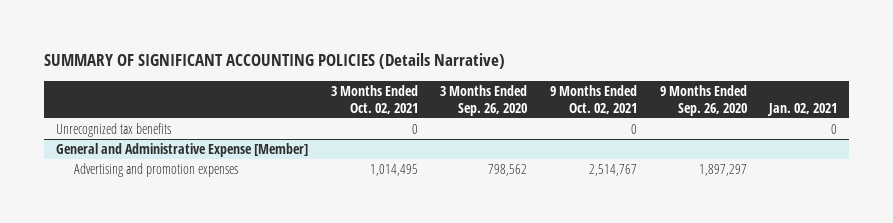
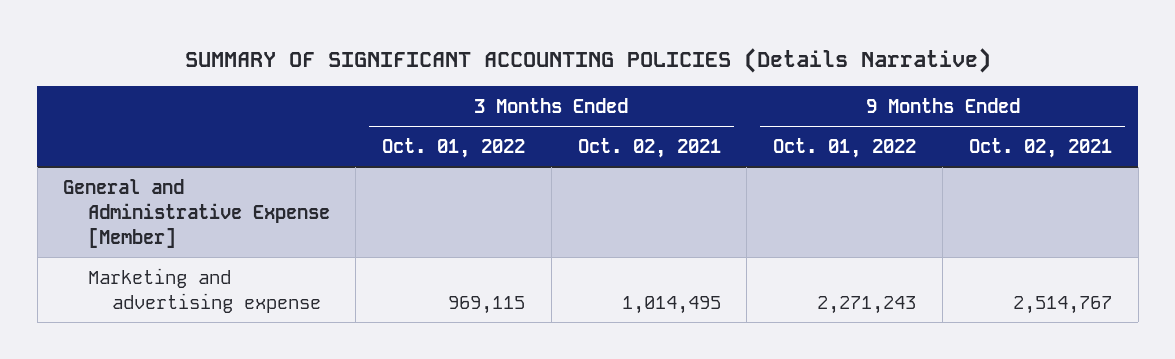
- | 3 Months Ended Oct. 02, 2021 | 3 Months Ended Sep. 26, 2020 | 9 Months Ended Oct. 02, 2021 | 9 Months Ended Sep. 26, 2020 | Jan. 02, 2021
+ | 3 Months Ended Oct. 01, 2022 | 3 Months Ended Oct. 02, 2021 | 9 Months Ended Oct. 01, 2022 | 9 Months Ended Oct. 02, 2021
- Unrecognized tax benefits | 0 | | 0 | | 0
@ General and Administrative Expense [Member]
- Advertising and promotion expenses | 1,014,495 | 798,562 | 2,514,767 | 1,897,297 |
+ Marketing and advertising expense | 969,115 | 1,014,495 | 2,271,243 | 2,514,767

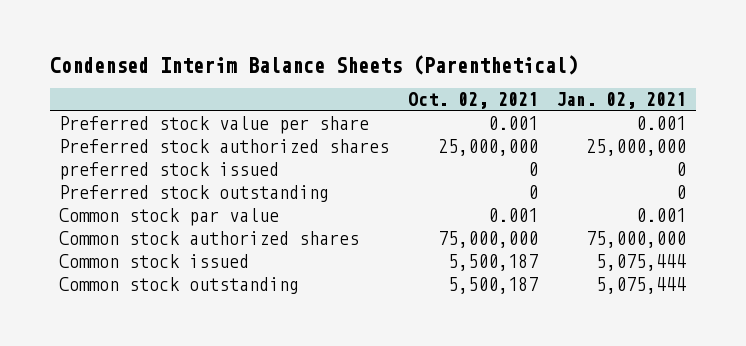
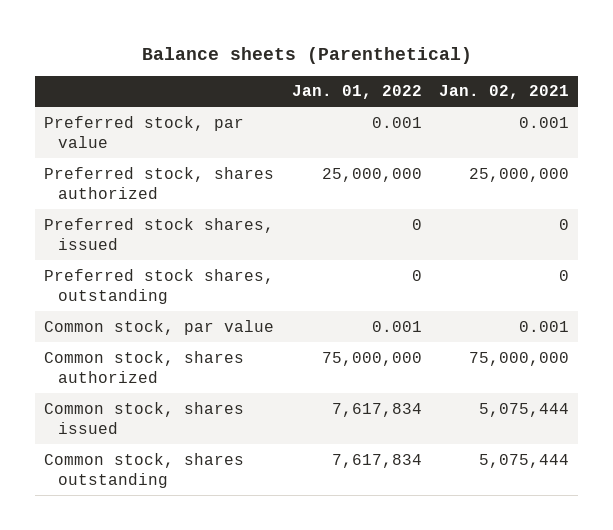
- Condensed Interim Balance Sheets (Parenthetical)
+ Balance sheets (Parenthetical)
- | Oct. 02, 2021 | Jan. 02, 2021
+ | Jan. 01, 2022 | Jan. 02, 2021
- Preferred stock value per share | 0.001 | 0.001
- Preferred stock authorized shares | 25,000,000 | 25,000,000
- preferred stock issued | 0 | 0
- Preferred stock outstanding | 0 | 0
- Common stock par value | 0.001 | 0.001
- Common stock authorized shares | 75,000,000 | 75,000,000
- Common stock issued | 5,500,187 | 5,075,444
- Common stock outstanding | 5,500,187 | 5,075,444
+ Preferred stock, par value | 0.001 | 0.001
+ Preferred stock, shares authorized | 25,000,000 | 25,000,000
+ Preferred stock shares, issued | 0 | 0
+ Preferred stock shares, outstanding | 0 | 0
+ Common stock, par value | 0.001 | 0.001
+ Common stock, shares authorized | 75,000,000 | 75,000,000
+ Common stock, shares issued | 7,617,834 | 5,075,444
+ Common stock, shares outstanding | 7,617,834 | 5,075,444

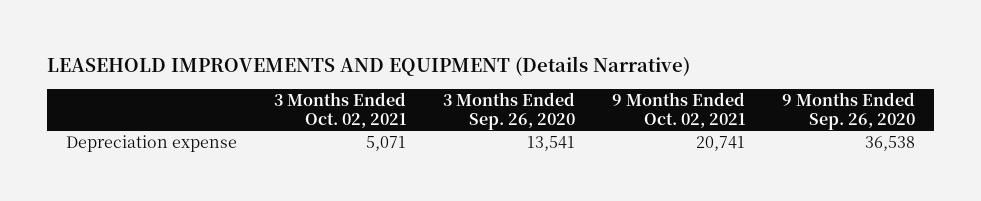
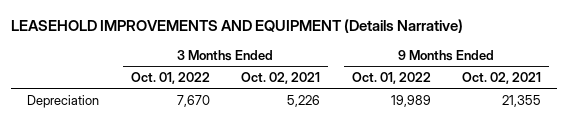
- | 3 Months Ended Oct. 02, 2021 | 3 Months Ended Sep. 26, 2020 | 9 Months Ended Oct. 02, 2021 | 9 Months Ended Sep. 26, 2020
+ | 3 Months Ended Oct. 01, 2022 | 3 Months Ended Oct. 02, 2021 | 9 Months Ended Oct. 01, 2022 | 9 Months Ended Oct. 02, 2021
- Depreciation expense | 5,071 | 13,541 | 20,741 | 36,538
+ Depreciation | 7,670 | 5,226 | 19,989 | 21,355

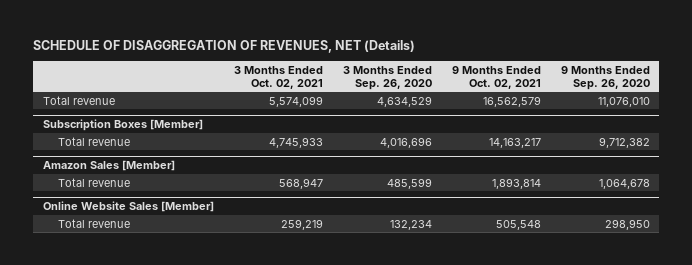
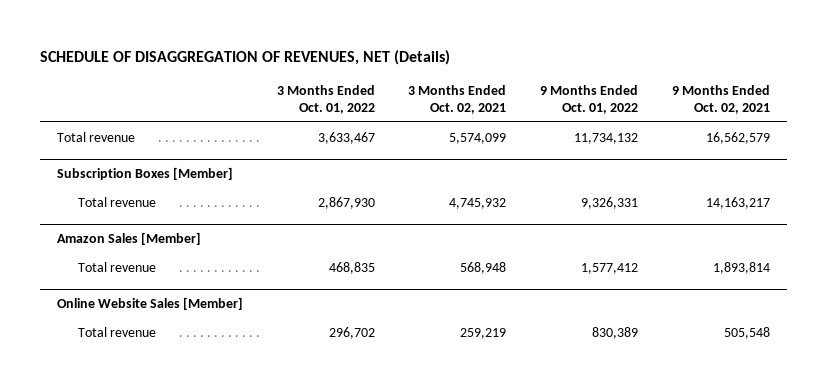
- | 3 Months Ended Oct. 02, 2021 | 3 Months Ended Sep. 26, 2020 | 9 Months Ended Oct. 02, 2021 | 9 Months Ended Sep. 26, 2020
+ | 3 Months Ended Oct. 01, 2022 | 3 Months Ended Oct. 02, 2021 | 9 Months Ended Oct. 01, 2022 | 9 Months Ended Oct. 02, 2021
@ Subscription Boxes [Member]
- Total revenue | 4,745,933 | 4,016,696 | 14,163,217 | 9,712,382
+ Total revenue | 2,867,930 | 4,745,932 | 9,326,331 | 14,163,217
@ Amazon Sales [Member]
- Total revenue | 568,947 | 485,599 | 1,893,814 | 1,064,678
+ Total revenue | 468,835 | 568,948 | 1,577,412 | 1,893,814

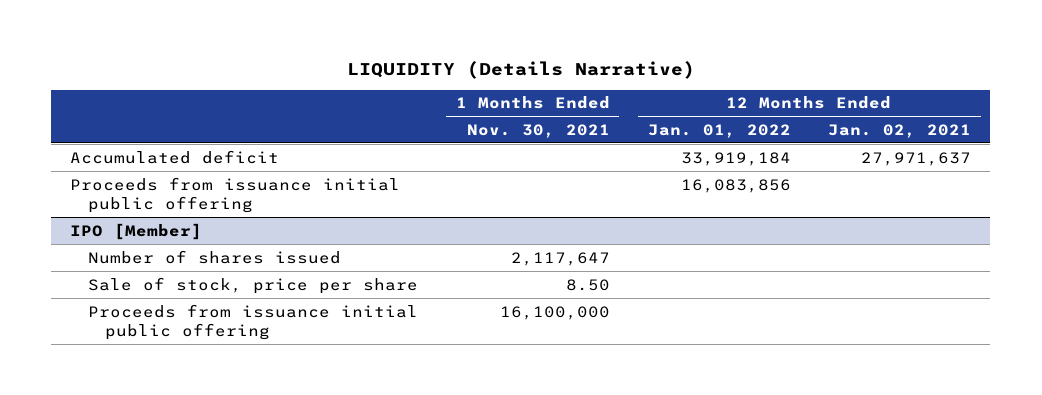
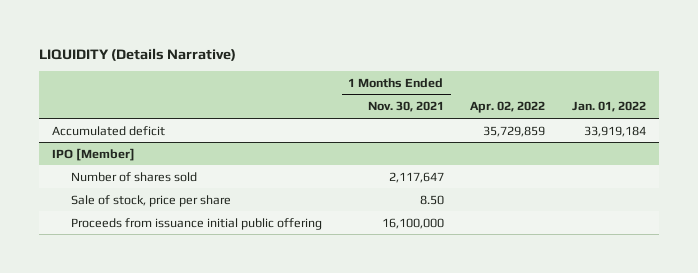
- | 1 Months Ended Nov. 30, 2021 | 12 Months Ended Jan. 01, 2022 | 12 Months Ended Jan. 02, 2021
+ | 1 Months Ended Nov. 30, 2021 | Apr. 02, 2022 | Jan. 01, 2022
- Proceeds from issuance initial public offering | | 16,083,856 |
@ IPO [Member]
- Number of shares issued | 2,117,647 | |
+ Number of shares sold | 2,117,647 | |

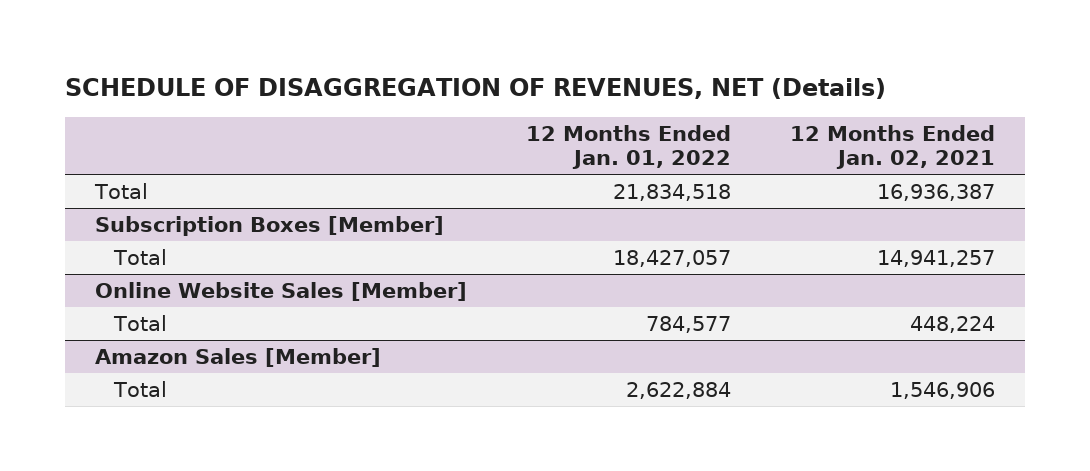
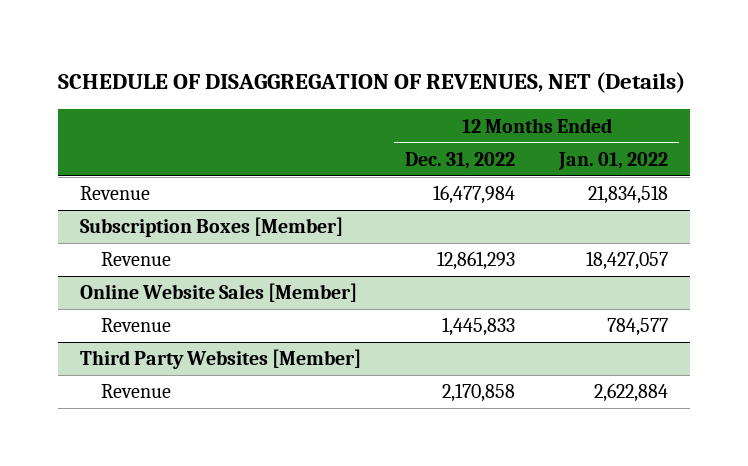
- | 12 Months Ended Jan. 01, 2022 | 12 Months Ended Jan. 02, 2021
+ | 12 Months Ended Dec. 31, 2022 | 12 Months Ended Jan. 01, 2022
- Total | 21,834,518 | 16,936,387
+ Revenue | 16,477,984 | 21,834,518
@ Subscription Boxes [Member]
- Total | 18,427,057 | 14,941,257
+ Revenue | 12,861,293 | 18,427,057
@ Online Website Sales [Member]
- Total | 784,577 | 448,224
- Amazon Sales [Member]
- Total | 2,622,884 | 1,546,906
@ Online Website Sales [Member]
+ Revenue | 1,445,833 | 784,577
+ Third Party Websites [Member]
+ Revenue | 2,170,858 | 2,622,884

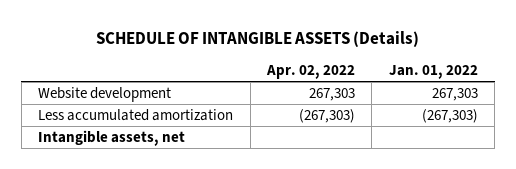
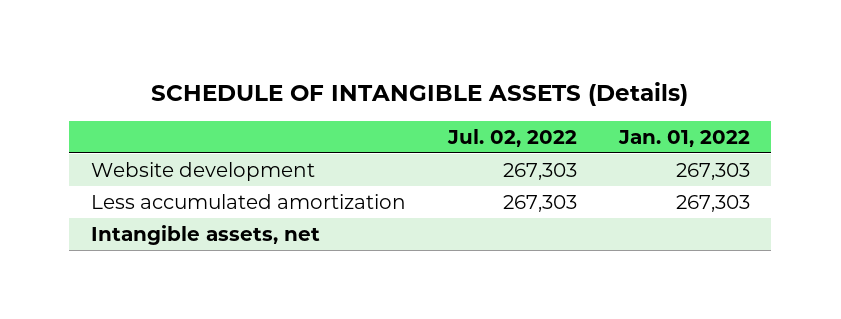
- | Apr. 02, 2022 | Jan. 01, 2022
+ | Jul. 02, 2022 | Jan. 01, 2022
- Less accumulated amortization | (267,303) | (267,303)
+ Less accumulated amortization | 267,303 | 267,303

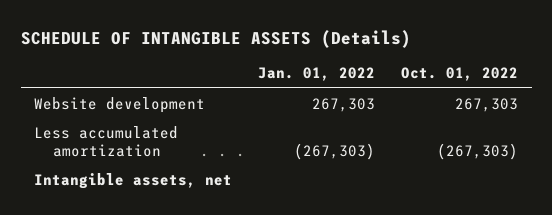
- | Jul. 02, 2022 | Jan. 01, 2022
+ | Jan. 01, 2022 | Oct. 01, 2022
- Less accumulated amortization | 267,303 | 267,303
+ Less accumulated amortization | (267,303) | (267,303)

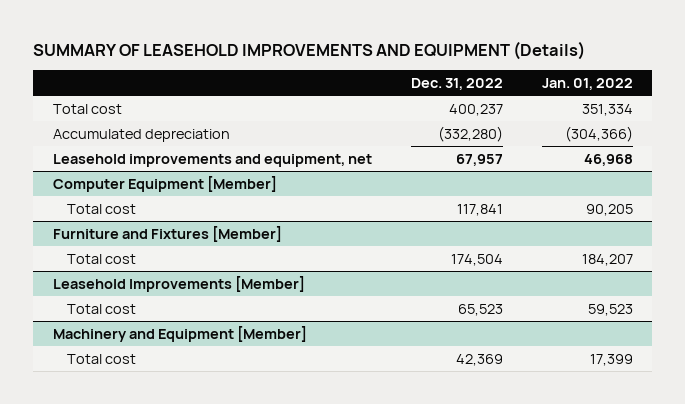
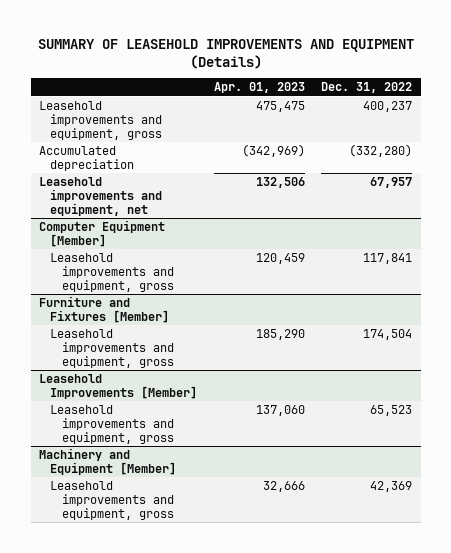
- | Dec. 31, 2022 | Jan. 01, 2022
+ | Apr. 01, 2023 | Dec. 31, 2022
- Total cost | 400,237 | 351,334
+ Leasehold improvements and equipment, gross | 475,475 | 400,237
@ Computer Equipment [Member]
- Total cost | 117,841 | 90,205
+ Leasehold improvements and equipment, gross | 120,459 | 117,841
@ Furniture and Fixtures [Member]
- Total cost | 174,504 | 184,207
+ Leasehold improvements and equipment, gross | 185,290 | 174,504
@ Leasehold Improvements [Member]
- Total cost | 65,523 | 59,523
+ Leasehold improvements and equipment, gross | 137,060 | 65,523
@ Machinery and Equipment [Member]
- Total cost | 42,369 | 17,399
+ Leasehold improvements and equipment, gross | 32,666 | 42,369

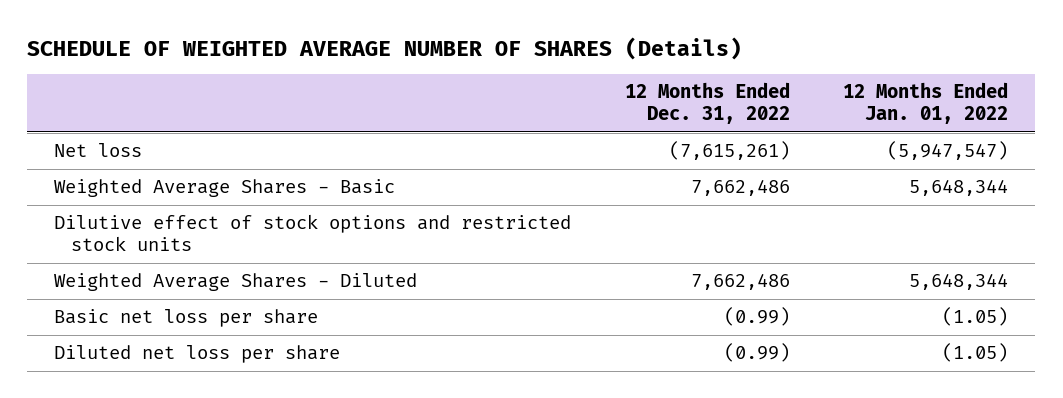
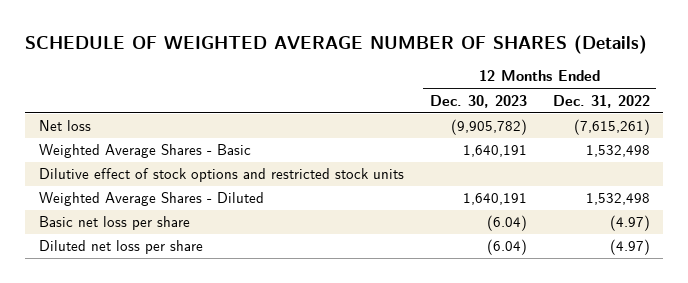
- | 12 Months Ended Dec. 31, 2022 | 12 Months Ended Jan. 01, 2022
+ | 12 Months Ended Dec. 30, 2023 | 12 Months Ended Dec. 31, 2022
- Weighted Average Shares - Basic | 7,662,486 | 5,648,344
+ Weighted Average Shares - Basic | 1,640,191 | 1,532,498
- Weighted Average Shares - Diluted | 7,662,486 | 5,648,344
- Basic net loss per share | (0.99) | (1.05)
- Diluted net loss per share | (0.99) | (1.05)
+ Weighted Average Shares - Diluted | 1,640,191 | 1,532,498
+ Basic net loss per share | (6.04) | (4.97)
+ Diluted net loss per share | (6.04) | (4.97)

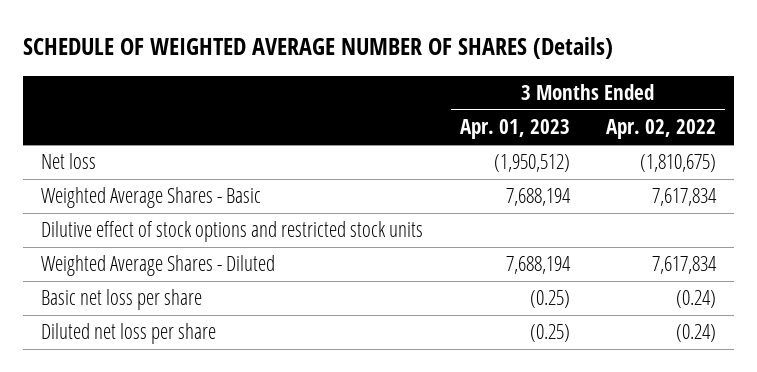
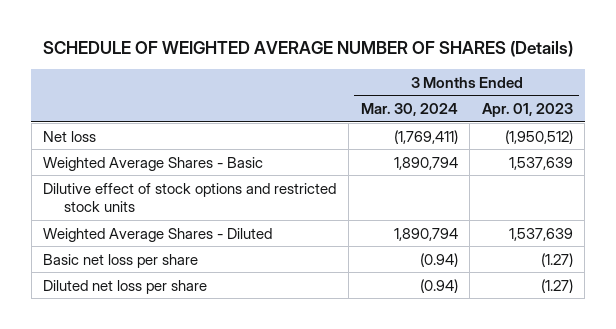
- | 3 Months Ended Apr. 01, 2023 | 3 Months Ended Apr. 02, 2022
+ | 3 Months Ended Mar. 30, 2024 | 3 Months Ended Apr. 01, 2023
- Weighted Average Shares - Basic | 7,688,194 | 7,617,834
+ Weighted Average Shares - Basic | 1,890,794 | 1,537,639
- Weighted Average Shares - Diluted | 7,688,194 | 7,617,834
- Basic net loss per share | (0.25) | (0.24)
- Diluted net loss per share | (0.25) | (0.24)
+ Weighted Average Shares - Diluted | 1,890,794 | 1,537,639
+ Basic net loss per share | (0.94) | (1.27)
+ Diluted net loss per share | (0.94) | (1.27)

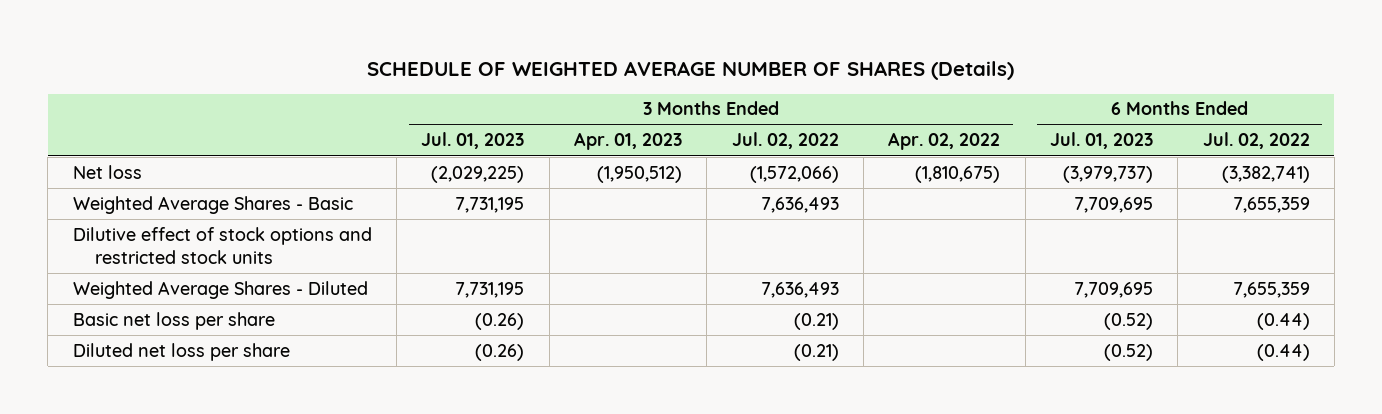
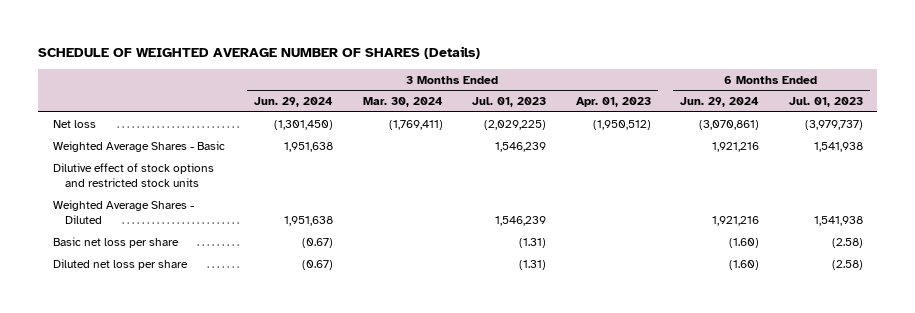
- | 3 Months Ended Jul. 01, 2023 | 3 Months Ended Apr. 01, 2023 | 3 Months Ended Jul. 02, 2022 | 3 Months Ended Apr. 02, 2022 | 6 Months Ended Jul. 01, 2023 | 6 Months Ended Jul. 02, 2022
+ | 3 Months Ended Jun. 29, 2024 | 3 Months Ended Mar. 30, 2024 | 3 Months Ended Jul. 01, 2023 | 3 Months Ended Apr. 01, 2023 | 6 Months Ended Jun. 29, 2024 | 6 Months Ended Jul. 01, 2023
- Weighted Average Shares - Basic | 7,731,195 | | 7,636,493 | | 7,709,695 | 7,655,359
+ Weighted Average Shares - Basic | 1,951,638 | | 1,546,239 | | 1,921,216 | 1,541,938
- Weighted Average Shares - Diluted | 7,731,195 | | 7,636,493 | | 7,709,695 | 7,655,359
- Basic net loss per share | (0.26) | | (0.21) | | (0.52) | (0.44)
- Diluted net loss per share | (0.26) | | (0.21) | | (0.52) | (0.44)
+ Weighted Average Shares - Diluted | 1,951,638 | | 1,546,239 | | 1,921,216 | 1,541,938
+ Basic net loss per share | (0.67) | | (1.31) | | (1.60) | (2.58)
+ Diluted net loss per share | (0.67) | | (1.31) | | (1.60) | (2.58)

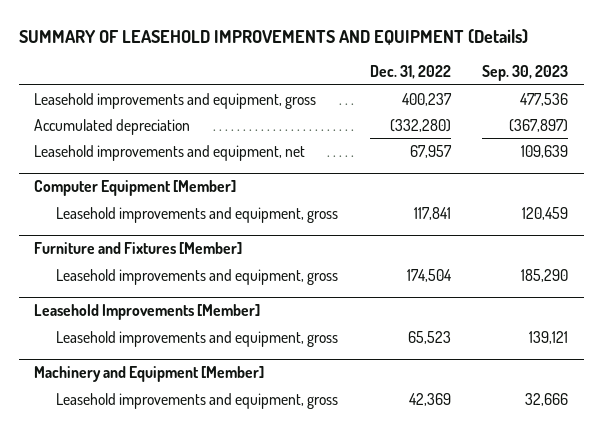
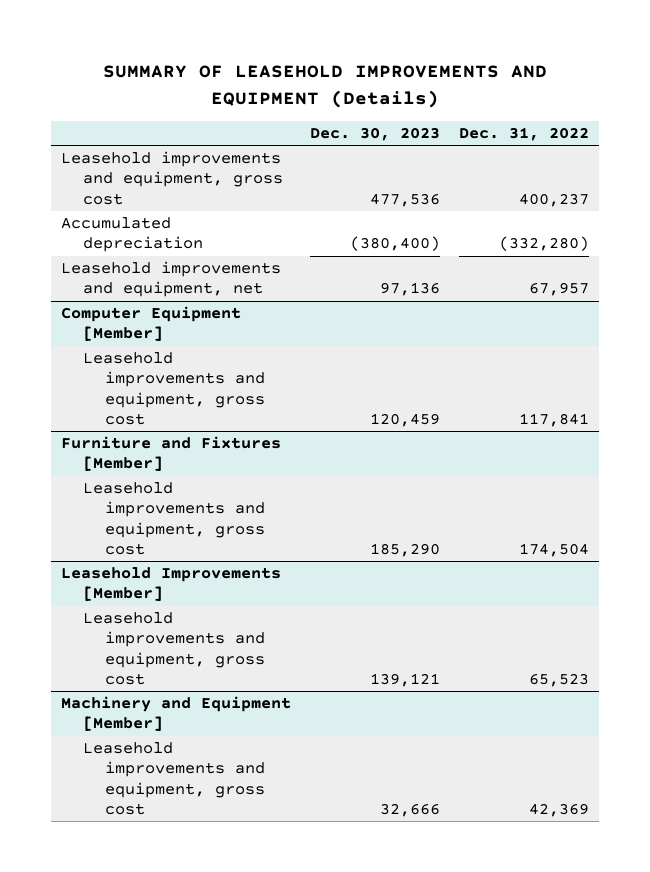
- | Dec. 31, 2022 | Sep. 30, 2023
+ | Dec. 30, 2023 | Dec. 31, 2022
- Leasehold improvements and equipment, gross | 400,237 | 477,536
+ Leasehold improvements and equipment, gross cost | 477,536 | 400,237
@ Computer Equipment [Member]
- Leasehold improvements and equipment, gross | 117,841 | 120,459
+ Leasehold improvements and equipment, gross cost | 120,459 | 117,841
@ Furniture and Fixtures [Member]
- Leasehold improvements and equipment, gross | 174,504 | 185,290
+ Leasehold improvements and equipment, gross cost | 185,290 | 174,504
@ Leasehold Improvements [Member]
- Leasehold improvements and equipment, gross | 65,523 | 139,121
+ Leasehold improvements and equipment, gross cost | 139,121 | 65,523
@ Machinery and Equipment [Member]
- Leasehold improvements and equipment, gross | 42,369 | 32,666
+ Leasehold improvements and equipment, gross cost | 32,666 | 42,369

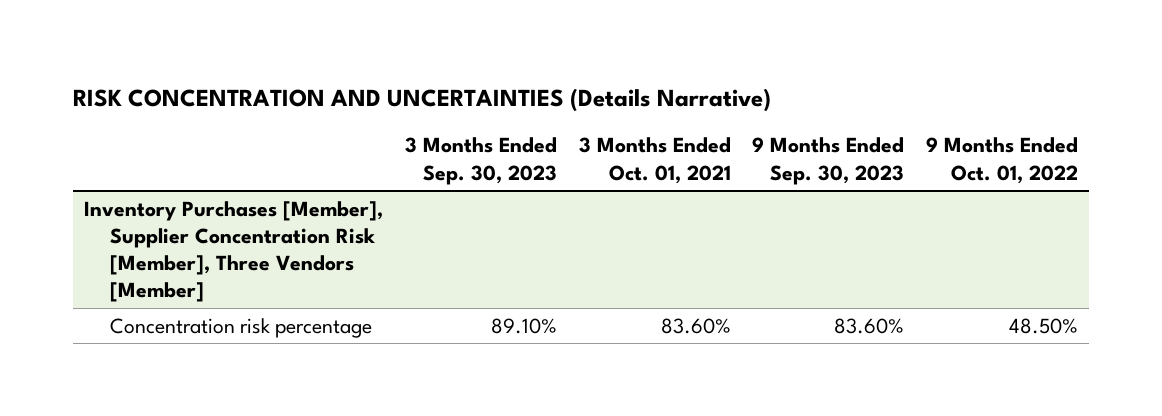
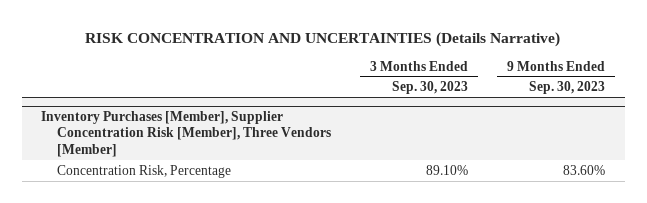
- | 3 Months Ended Sep. 30, 2023 | 3 Months Ended Oct. 01, 2021 | 9 Months Ended Sep. 30, 2023 | 9 Months Ended Oct. 01, 2022
+ | 3 Months Ended Sep. 30, 2023 | 9 Months Ended Sep. 30, 2023
@ Inventory Purchases [Member], Supplier Concentration Risk [Member], Three Vendors [Member]
- Concentration risk percentage | 89.10% | 83.60% | 83.60% | 48.50%
+ Concentration Risk, Percentage | 89.10% | 83.60%

